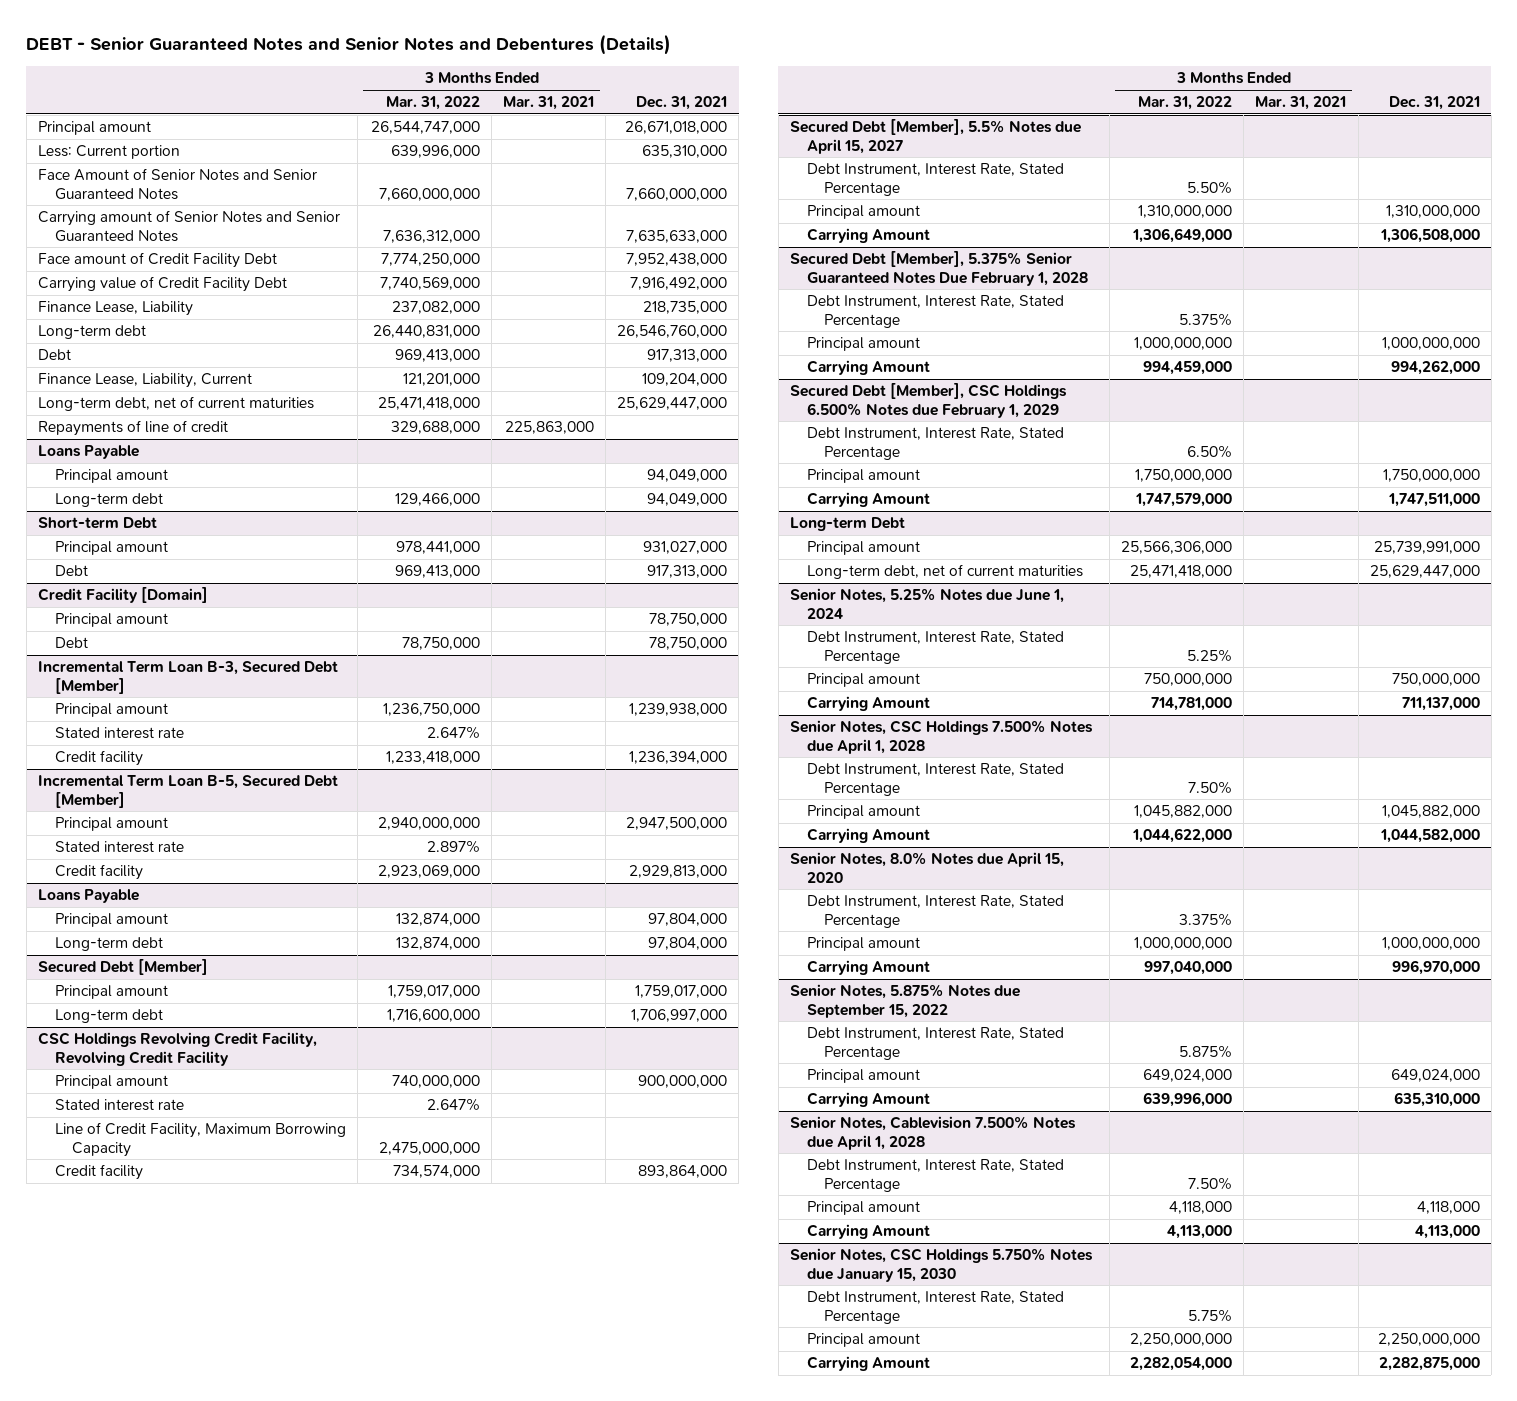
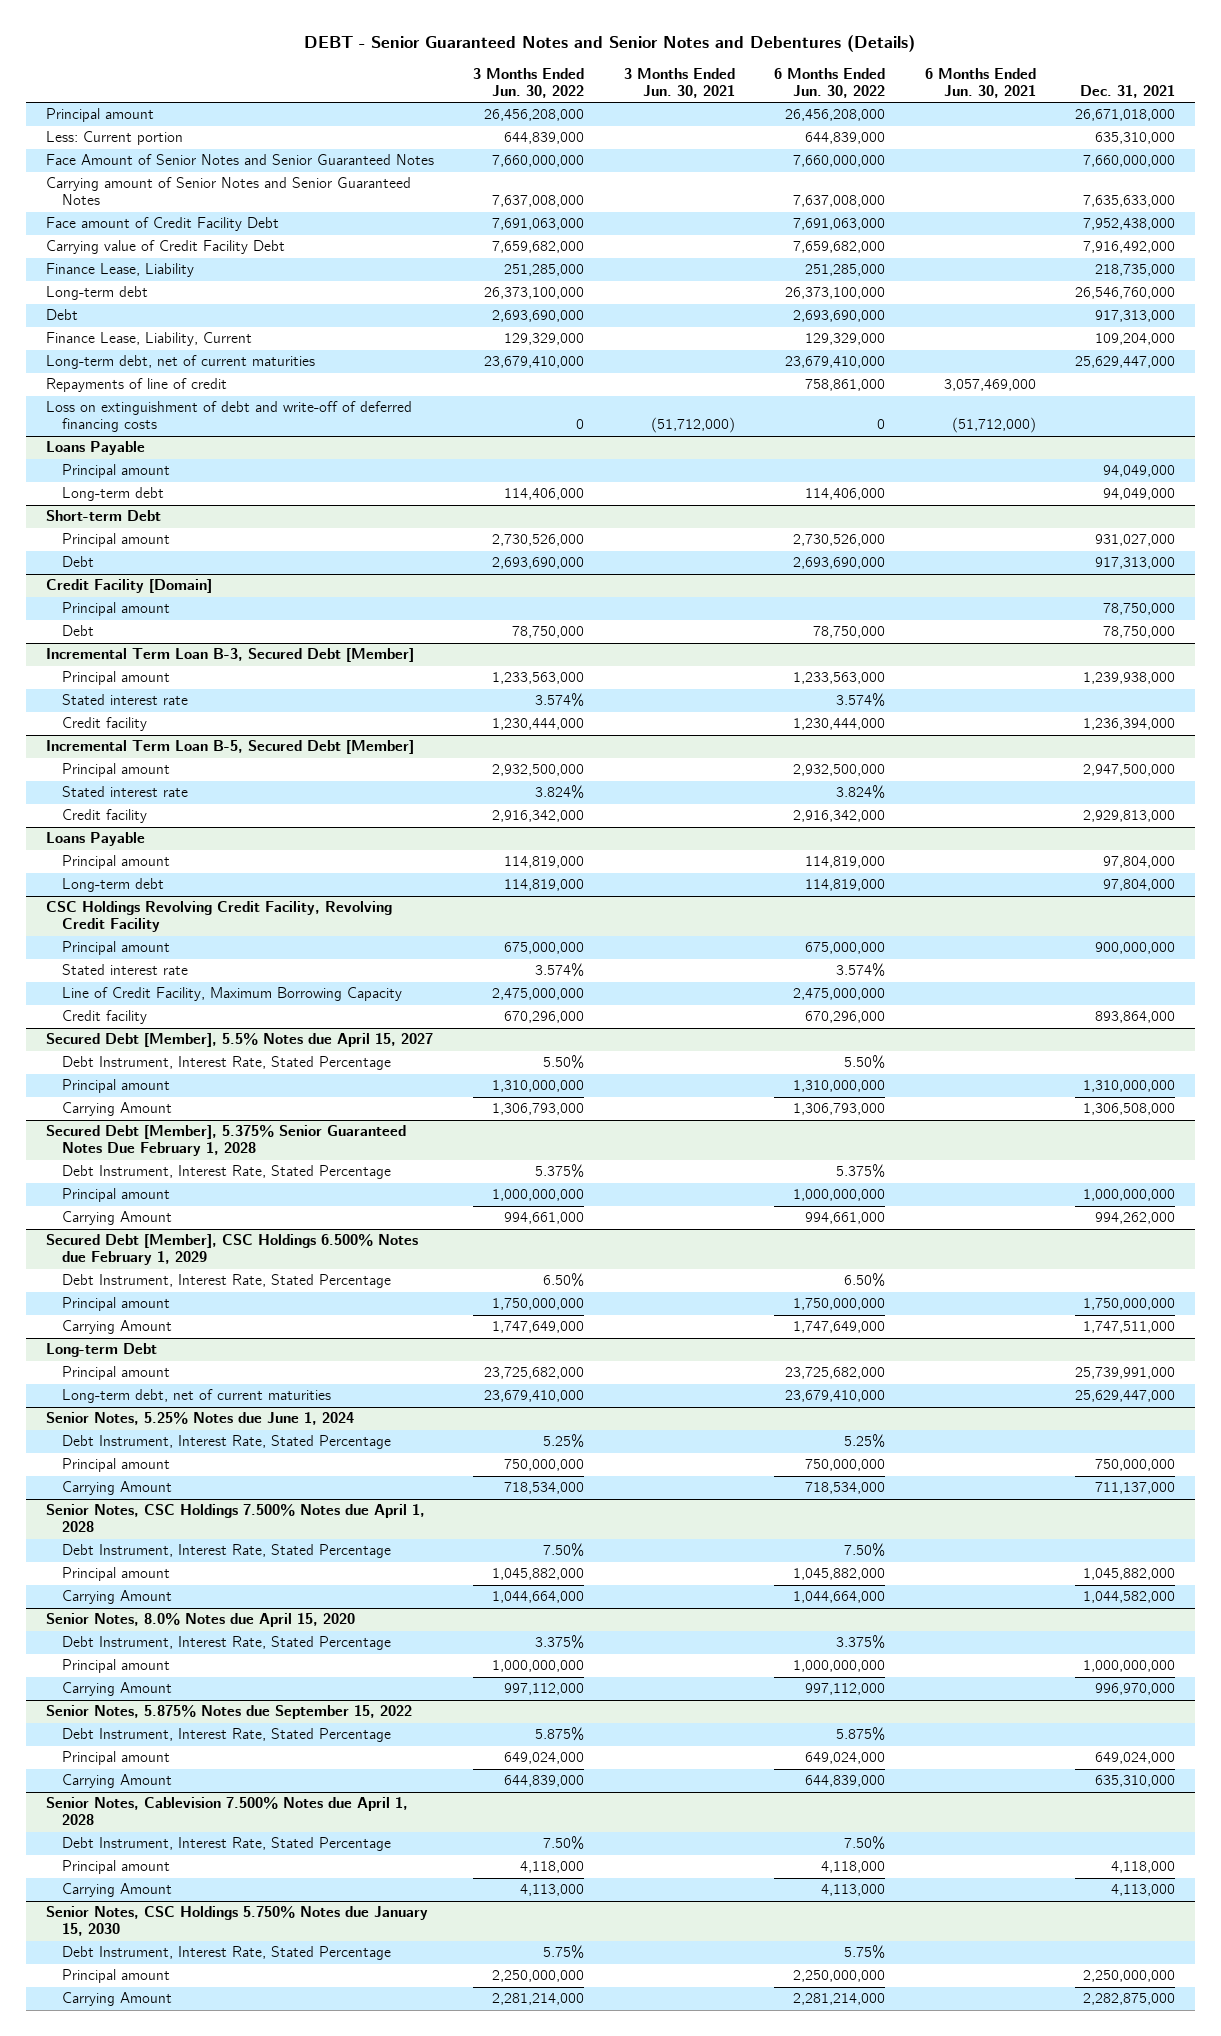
- | 3 Months Ended Mar. 31, 2022 | 3 Months Ended Mar. 31, 2021 | Dec. 31, 2021
+ | 3 Months Ended Jun. 30, 2022 | 3 Months Ended Jun. 30, 2021 | 6 Months Ended Jun. 30, 2022 | 6 Months Ended Jun. 30, 2021 | Dec. 31, 2021
+ Loss on extinguishment of debt and write-off of deferred financing costs | 0 | (51,712,000) | 0 | (51,712,000) |
- Secured Debt [Member]
- Principal amount | 1,759,017,000 | | 1,759,017,000
- Long-term debt | 1,716,600,000 | | 1,706,997,000

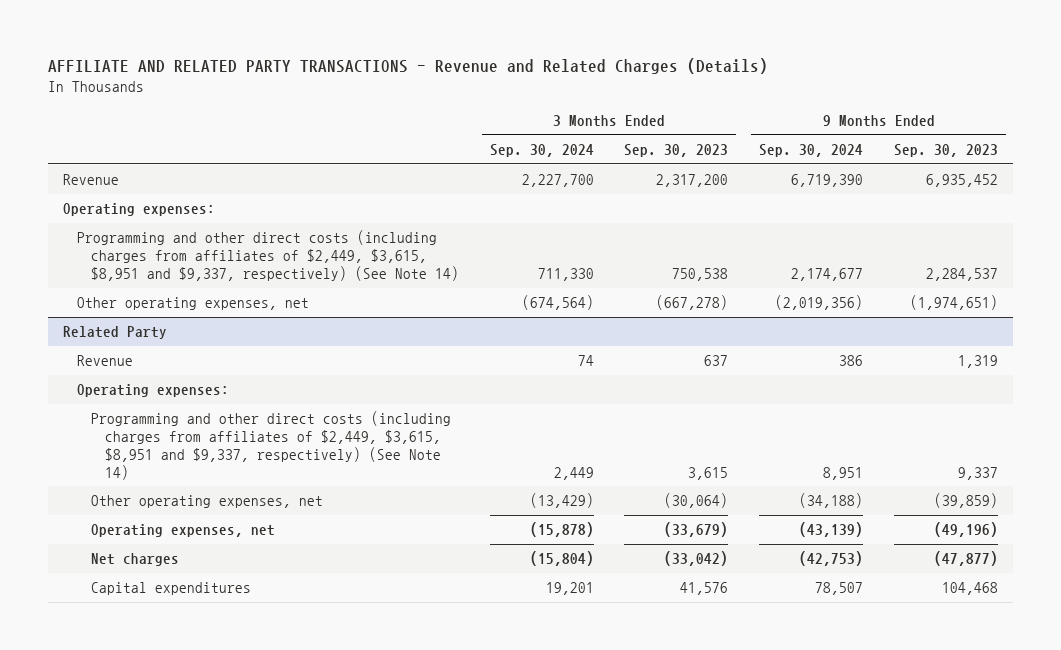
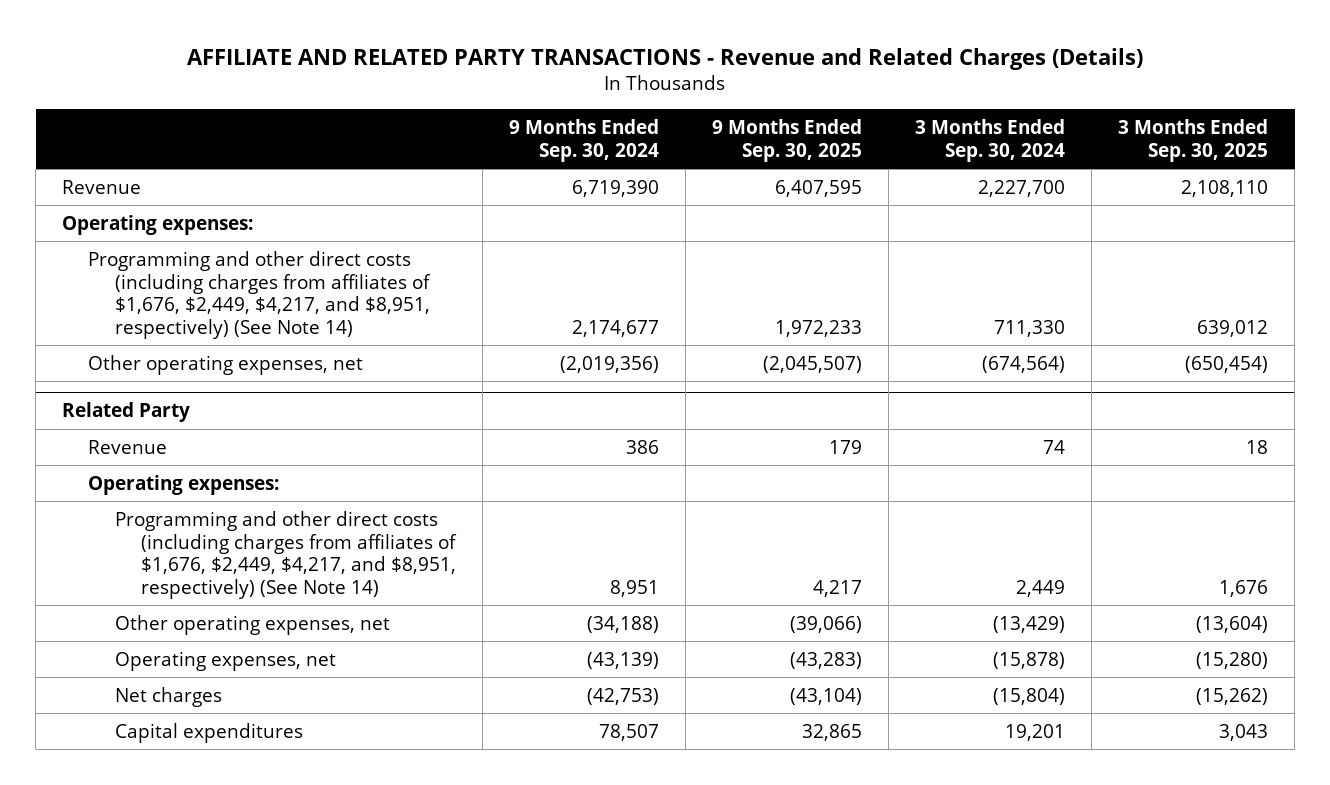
- | 3 Months Ended Sep. 30, 2024 | 3 Months Ended Sep. 30, 2023 | 9 Months Ended Sep. 30, 2024 | 9 Months Ended Sep. 30, 2023
+ | 9 Months Ended Sep. 30, 2024 | 9 Months Ended Sep. 30, 2025 | 3 Months Ended Sep. 30, 2024 | 3 Months Ended Sep. 30, 2025
- Programming and other direct costs (including charges from affiliates of $2,449, $3,615, $8,951 and $9,337, respectively) (See Note 14) | 711,330 | 750,538 | 2,174,677 | 2,284,537
+ Programming and other direct costs (including charges from affiliates of $1,676, $2,449, $4,217, and $8,951, respectively) (See Note 14) | 2,174,677 | 1,972,233 | 711,330 | 639,012
@ Related Party
- Programming and other direct costs (including charges from affiliates of $2,449, $3,615, $8,951 and $9,337, respectively) (See Note 14) | 2,449 | 3,615 | 8,951 | 9,337
+ Programming and other direct costs (including charges from affiliates of $1,676, $2,449, $4,217, and $8,951, respectively) (See Note 14) | 8,951 | 4,217 | 2,449 | 1,676

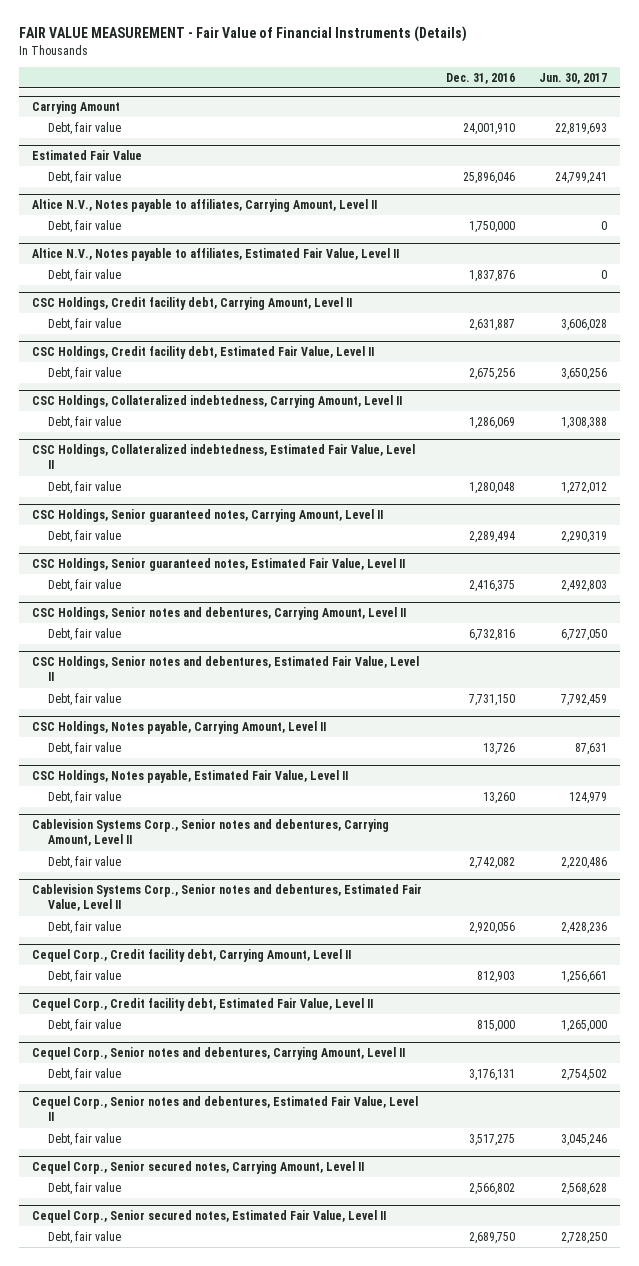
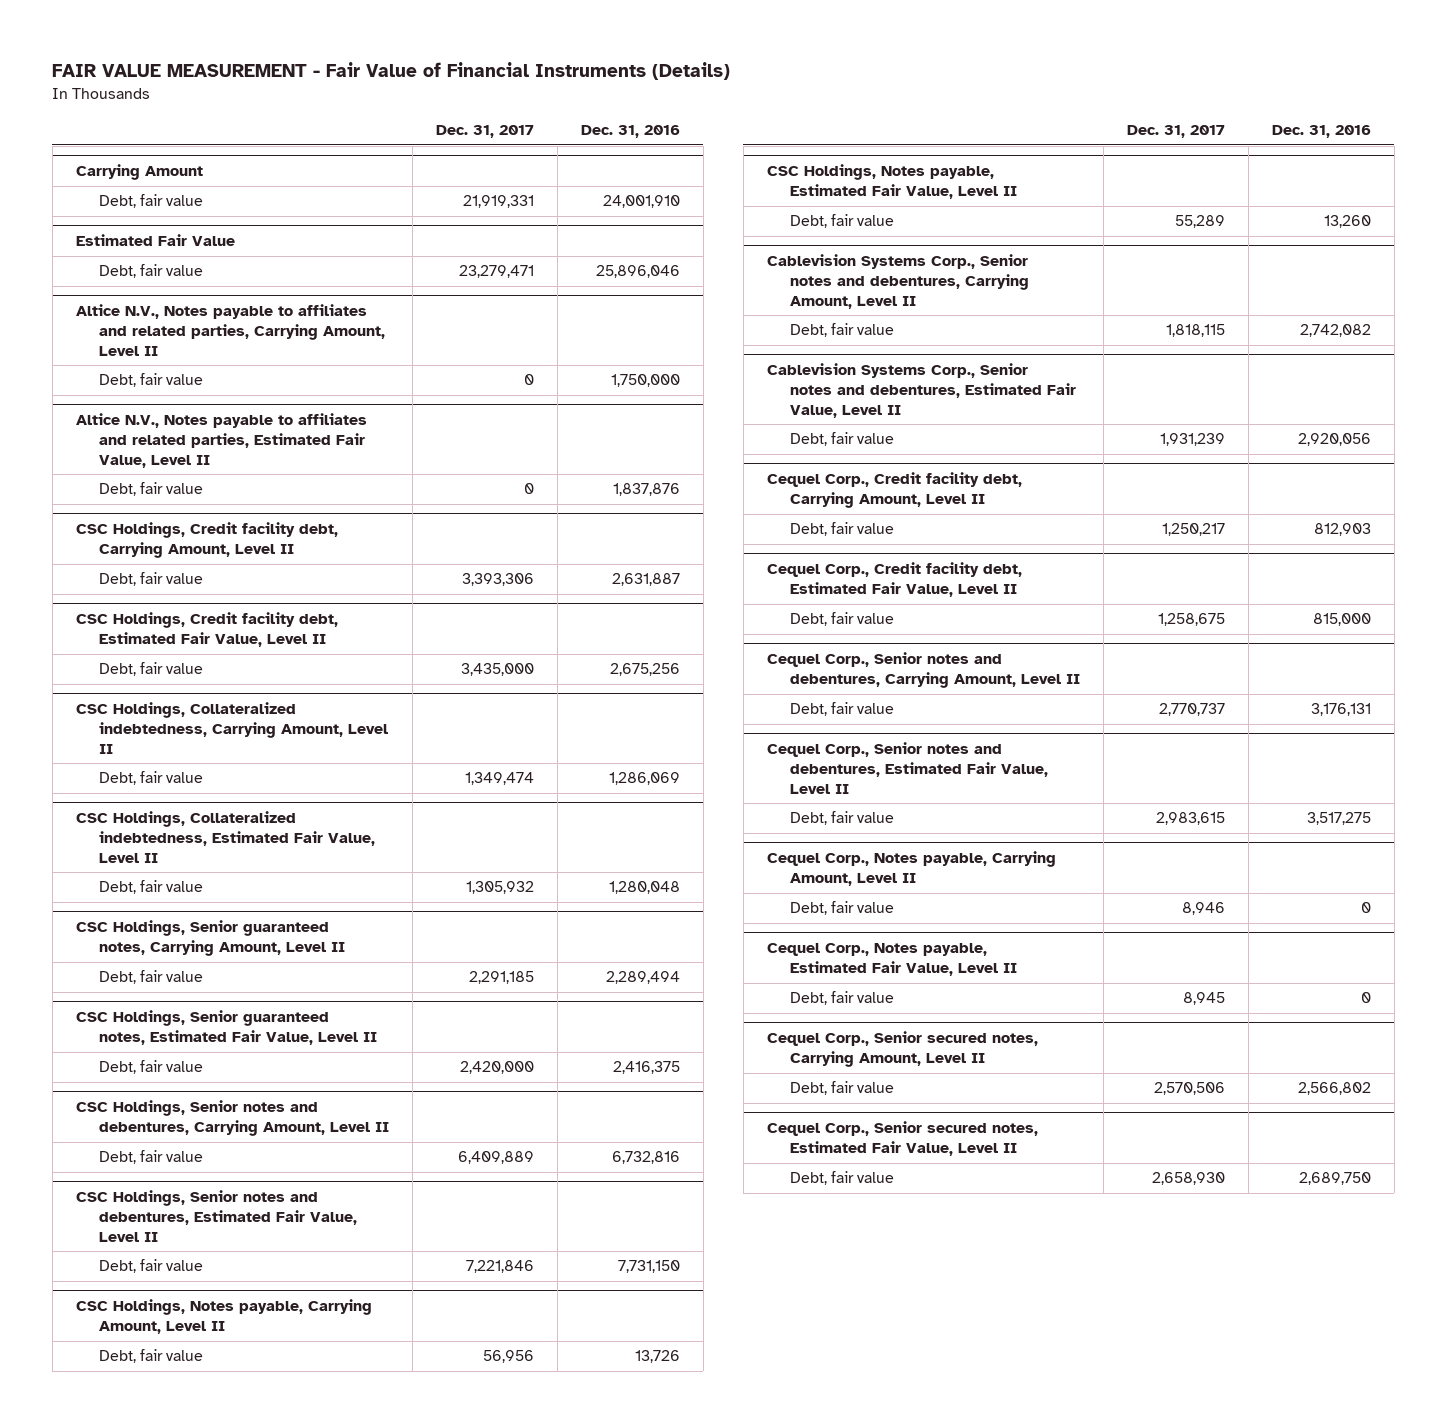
- | Dec. 31, 2016 | Jun. 30, 2017
+ | Dec. 31, 2017 | Dec. 31, 2016
- Altice N.V., Notes payable to affiliates, Carrying Amount, Level II
+ Altice N.V., Notes payable to affiliates and related parties, Carrying Amount, Level II
- Altice N.V., Notes payable to affiliates, Estimated Fair Value, Level II
+ Altice N.V., Notes payable to affiliates and related parties, Estimated Fair Value, Level II
+ Cequel Corp., Notes payable, Carrying Amount, Level II
+ Debt, fair value | 8,946 | 0
+ Cequel Corp., Notes payable, Estimated Fair Value, Level II
+ Debt, fair value | 8,945 | 0

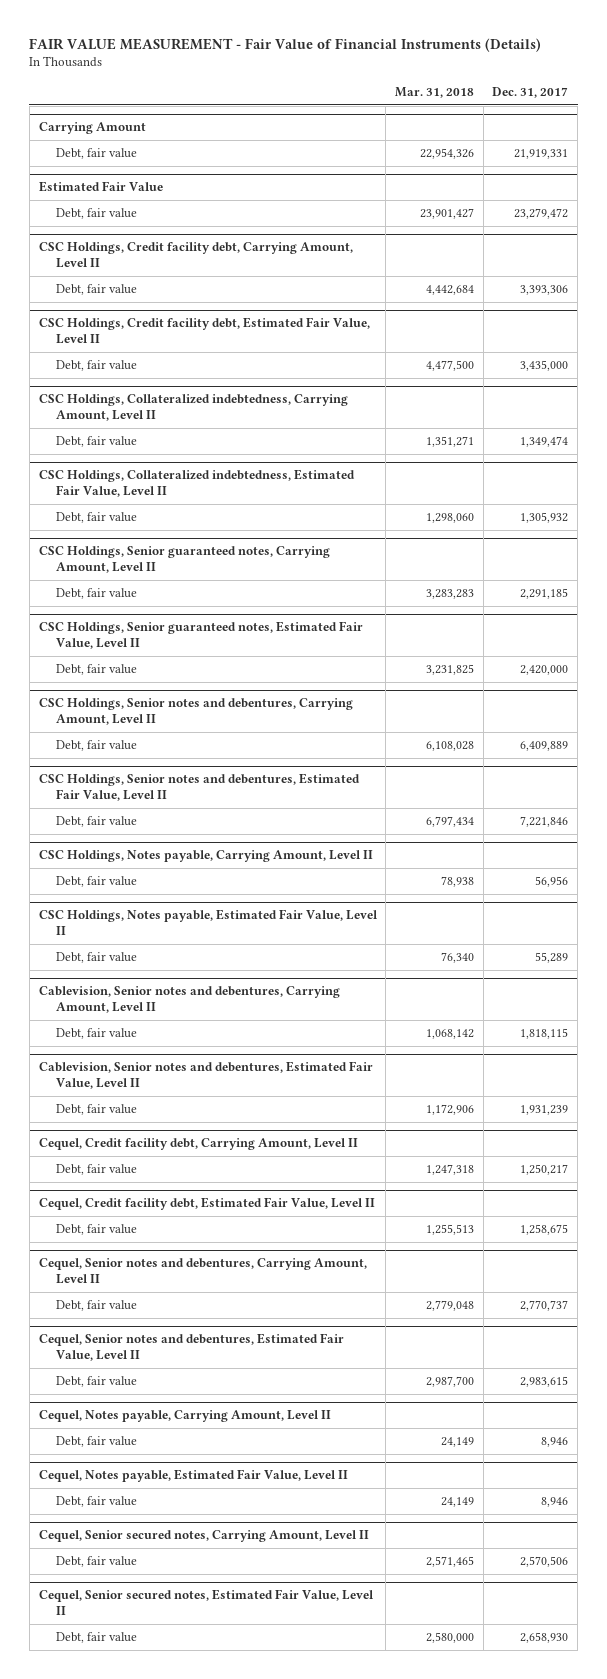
- | Dec. 31, 2017 | Dec. 31, 2016
+ | Mar. 31, 2018 | Dec. 31, 2017
@ Estimated Fair Value
- Debt, fair value | 23,279,471 | 25,896,046
- Altice N.V., Notes payable to affiliates and related parties, Carrying Amount, Level II
- Debt, fair value | 0 | 1,750,000
- Altice N.V., Notes payable to affiliates and related parties, Estimated Fair Value, Level II
- Debt, fair value | 0 | 1,837,876
@ Estimated Fair Value
+ Debt, fair value | 23,901,427 | 23,279,472
- Cablevision Systems Corp., Senior notes and debentures, Carrying Amount, Level II
+ Cablevision, Senior notes and debentures, Carrying Amount, Level II
- Cablevision Systems Corp., Senior notes and debentures, Estimated Fair Value, Level II
+ Cablevision, Senior notes and debentures, Estimated Fair Value, Level II
- Cequel Corp., Credit facility debt, Carrying Amount, Level II
+ Cequel, Credit facility debt, Carrying Amount, Level II
- Cequel Corp., Credit facility debt, Estimated Fair Value, Level II
+ Cequel, Credit facility debt, Estimated Fair Value, Level II
- Cequel Corp., Senior notes and debentures, Carrying Amount, Level II
+ Cequel, Senior notes and debentures, Carrying Amount, Level II
- Cequel Corp., Senior notes and debentures, Estimated Fair Value, Level II
+ Cequel, Senior notes and debentures, Estimated Fair Value, Level II
- Cequel Corp., Notes payable, Carrying Amount, Level II
+ Cequel, Notes payable, Carrying Amount, Level II
- Cequel Corp., Notes payable, Estimated Fair Value, Level II
- Debt, fair value | 8,945 | 0
- Cequel Corp., Senior secured notes, Carrying Amount, Level II
+ Cequel, Notes payable, Estimated Fair Value, Level II
+ Debt, fair value | 24,149 | 8,946
+ Cequel, Senior secured notes, Carrying Amount, Level II
- Cequel Corp., Senior secured notes, Estimated Fair Value, Level II
+ Cequel, Senior secured notes, Estimated Fair Value, Level II

